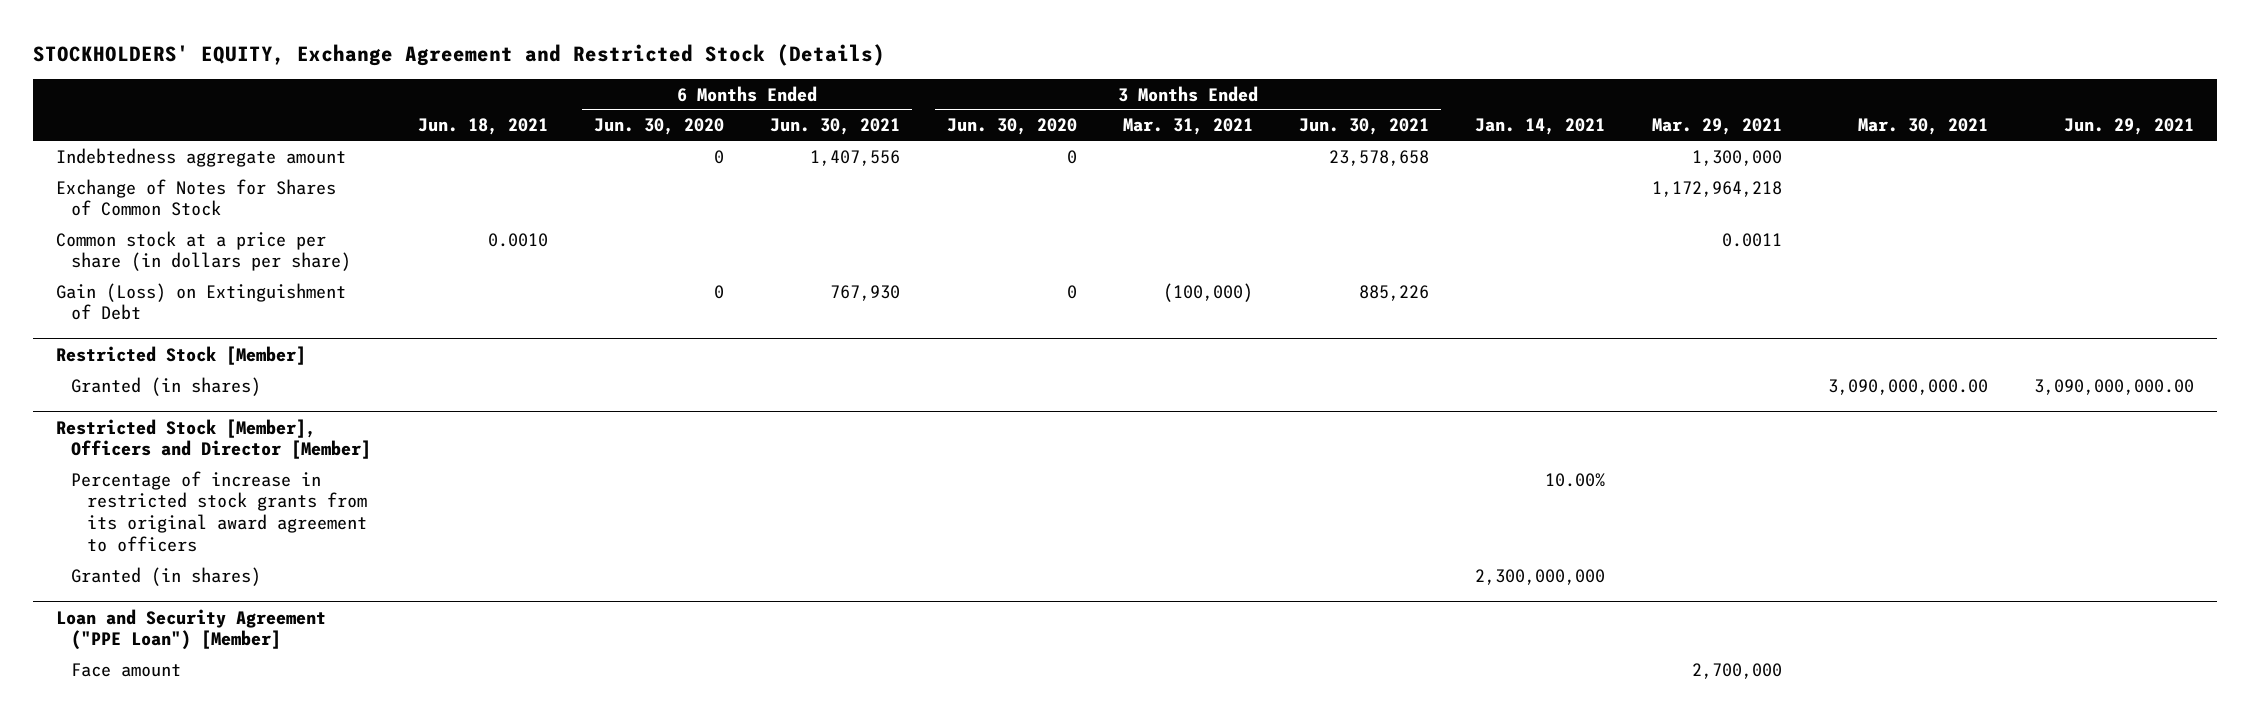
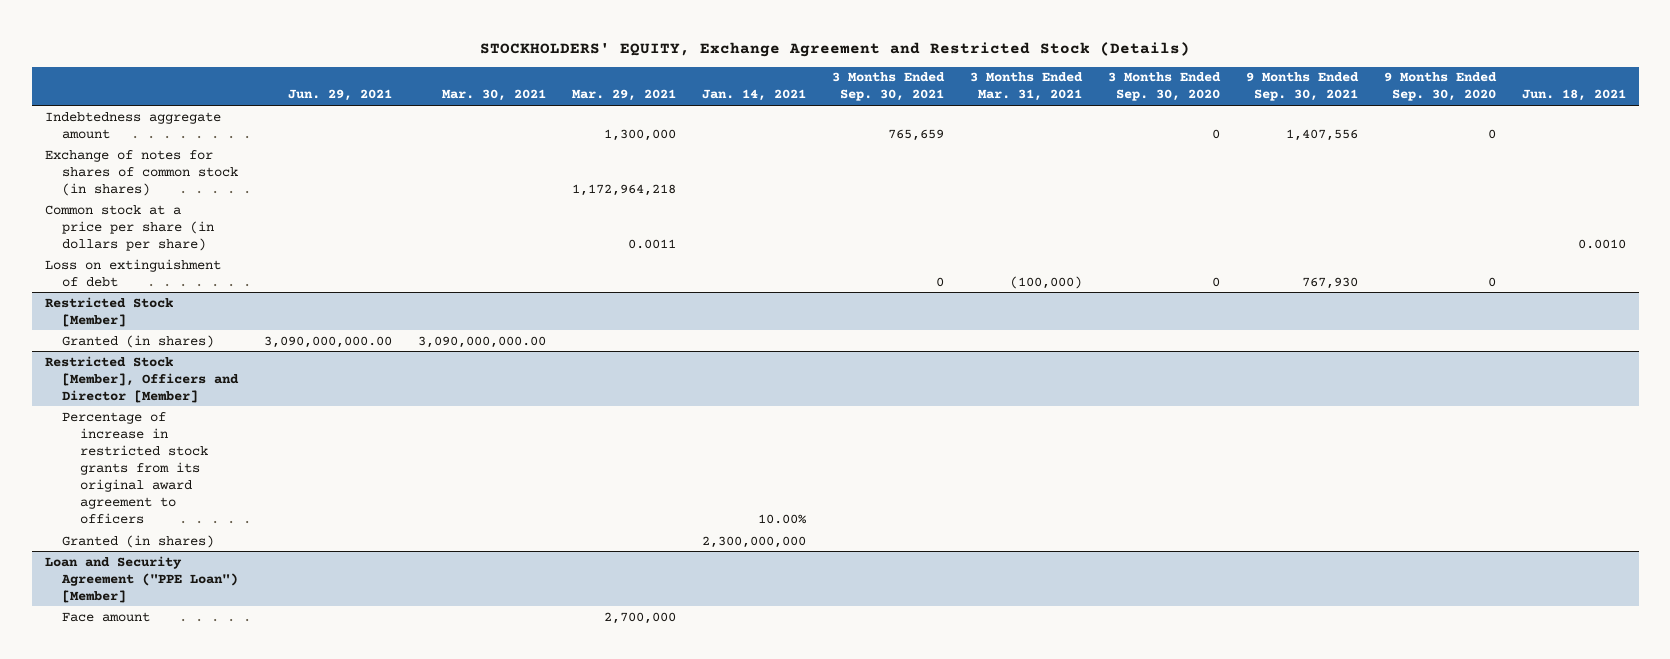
- | Jun. 18, 2021 | 6 Months Ended Jun. 30, 2020 | 6 Months Ended Jun. 30, 2021 | 3 Months Ended Jun. 30, 2020 | 3 Months Ended Mar. 31, 2021 | 3 Months Ended Jun. 30, 2021 | Jan. 14, 2021 | Mar. 29, 2021 | Mar. 30, 2021 | Jun. 29, 2021
+ | Jun. 29, 2021 | Mar. 30, 2021 | Mar. 29, 2021 | Jan. 14, 2021 | 3 Months Ended Sep. 30, 2021 | 3 Months Ended Mar. 31, 2021 | 3 Months Ended Sep. 30, 2020 | 9 Months Ended Sep. 30, 2021 | 9 Months Ended Sep. 30, 2020 | Jun. 18, 2021
- Exchange of Notes for Shares of Common Stock | | | | | | | | 1,172,964,218 | |
+ Exchange of notes for shares of common stock (in shares) | | | 1,172,964,218 | | | | | | |
- Gain (Loss) on Extinguishment of Debt | | 0 | 767,930 | 0 | (100,000) | 885,226 | | | |
+ Loss on extinguishment of debt | | | | | 0 | (100,000) | 0 | 767,930 | 0 |

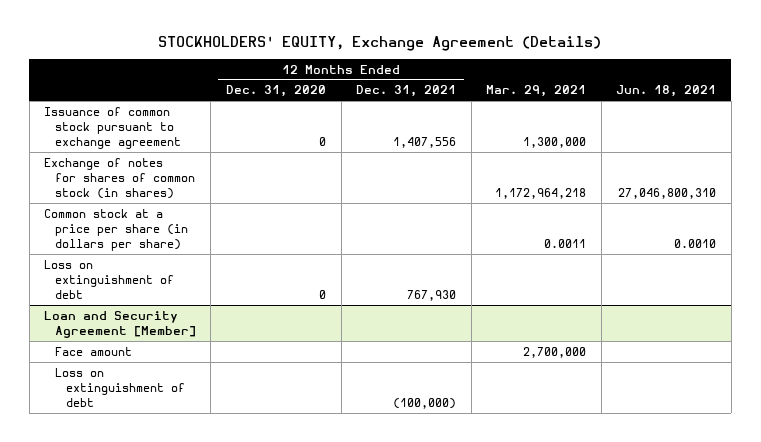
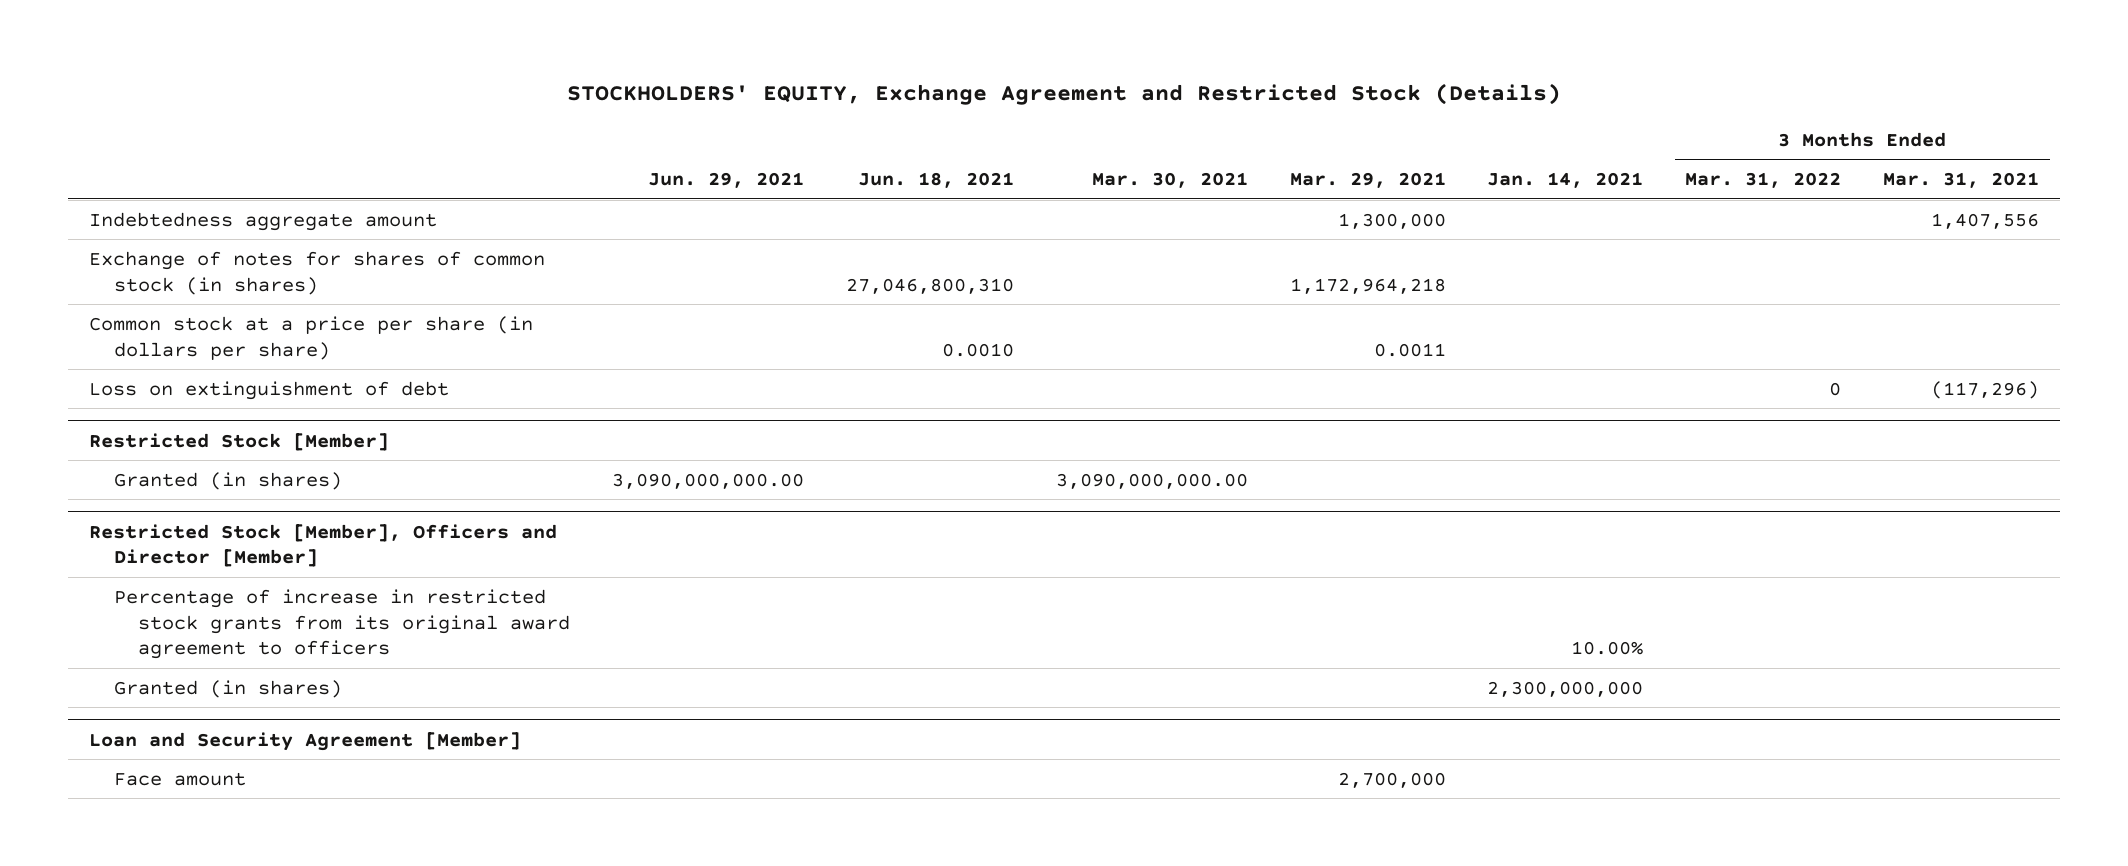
- STOCKHOLDERS' EQUITY, Exchange Agreement (Details)
+ STOCKHOLDERS' EQUITY, Exchange Agreement and Restricted Stock (Details)
- | 12 Months Ended Dec. 31, 2020 | 12 Months Ended Dec. 31, 2021 | Mar. 29, 2021 | Jun. 18, 2021
+ | Jun. 29, 2021 | Jun. 18, 2021 | Mar. 30, 2021 | Mar. 29, 2021 | Jan. 14, 2021 | 3 Months Ended Mar. 31, 2022 | 3 Months Ended Mar. 31, 2021
- Issuance of common stock pursuant to exchange agreement | 0 | 1,407,556 | 1,300,000 |
+ Indebtedness aggregate amount | | | | 1,300,000 | | | 1,407,556
+ Restricted Stock [Member]
+ Granted (in shares) | 3,090,000,000.00 | | 3,090,000,000.00 | | | |
+ Restricted Stock [Member], Officers and Director [Member]
+ Percentage of increase in restricted stock grants from its original award agreement to officers | | | | | 10.00% | |
+ Granted (in shares) | | | | | 2,300,000,000 | |
@ Loan and Security Agreement [Member]
- Loss on extinguishment of debt | | (100,000) | |

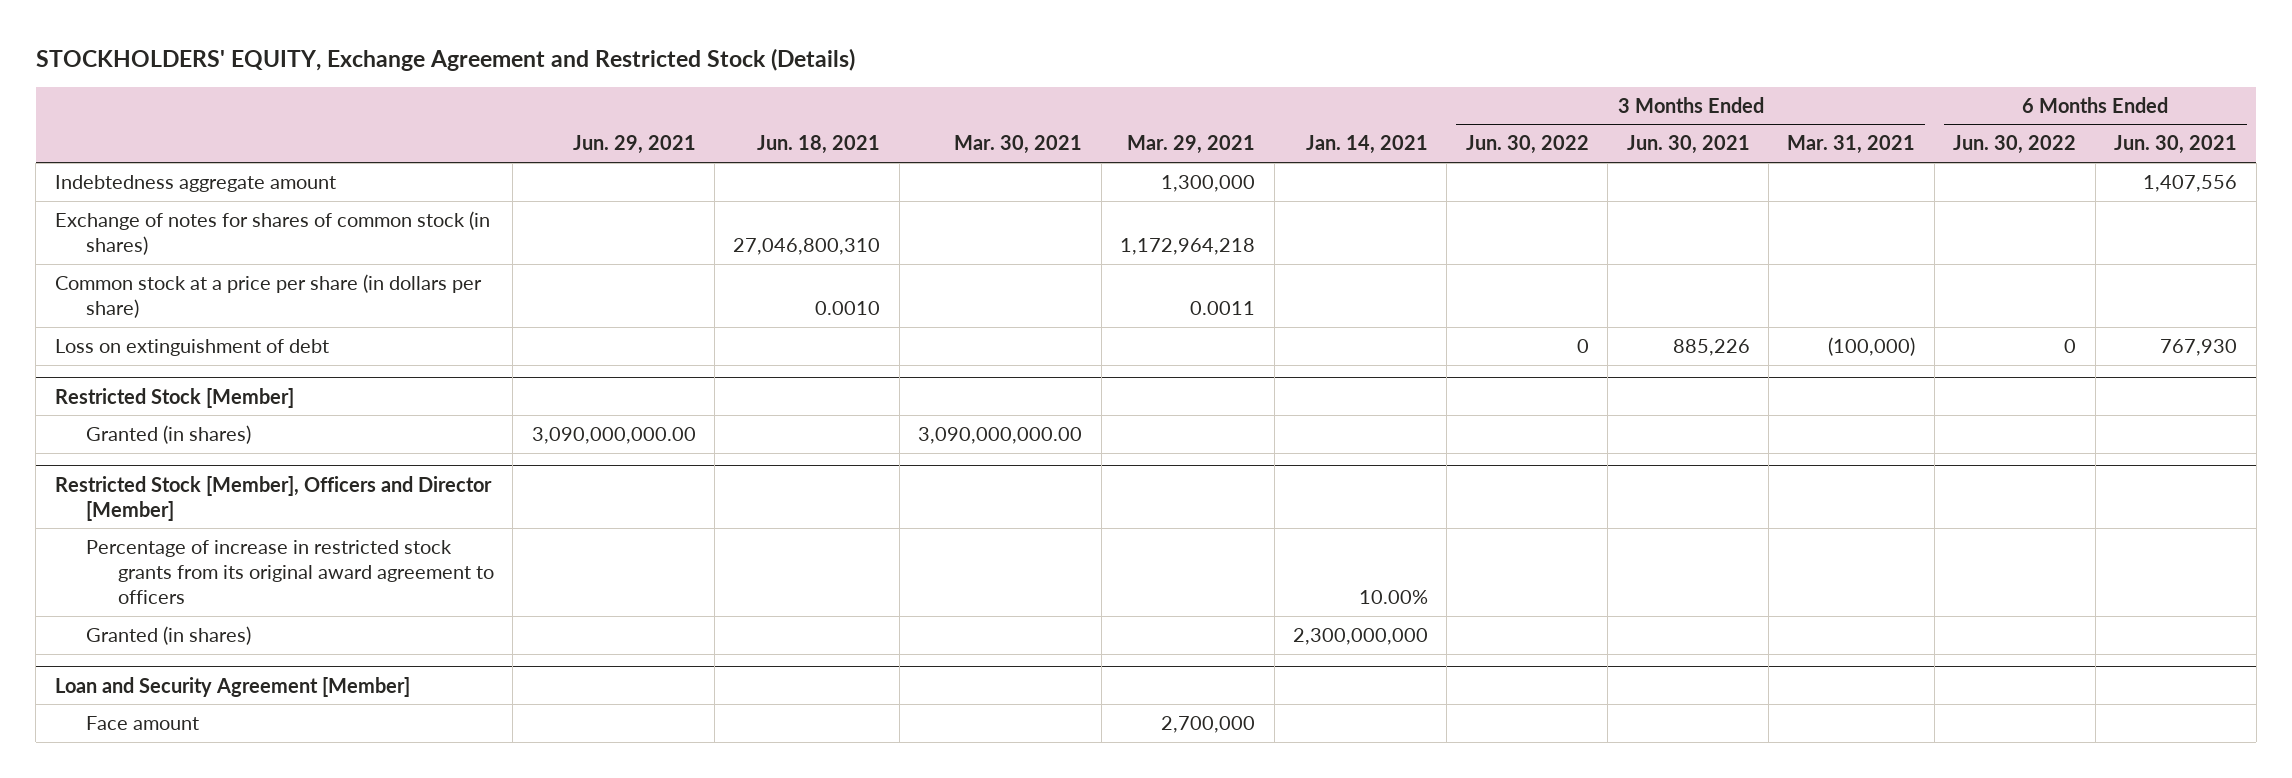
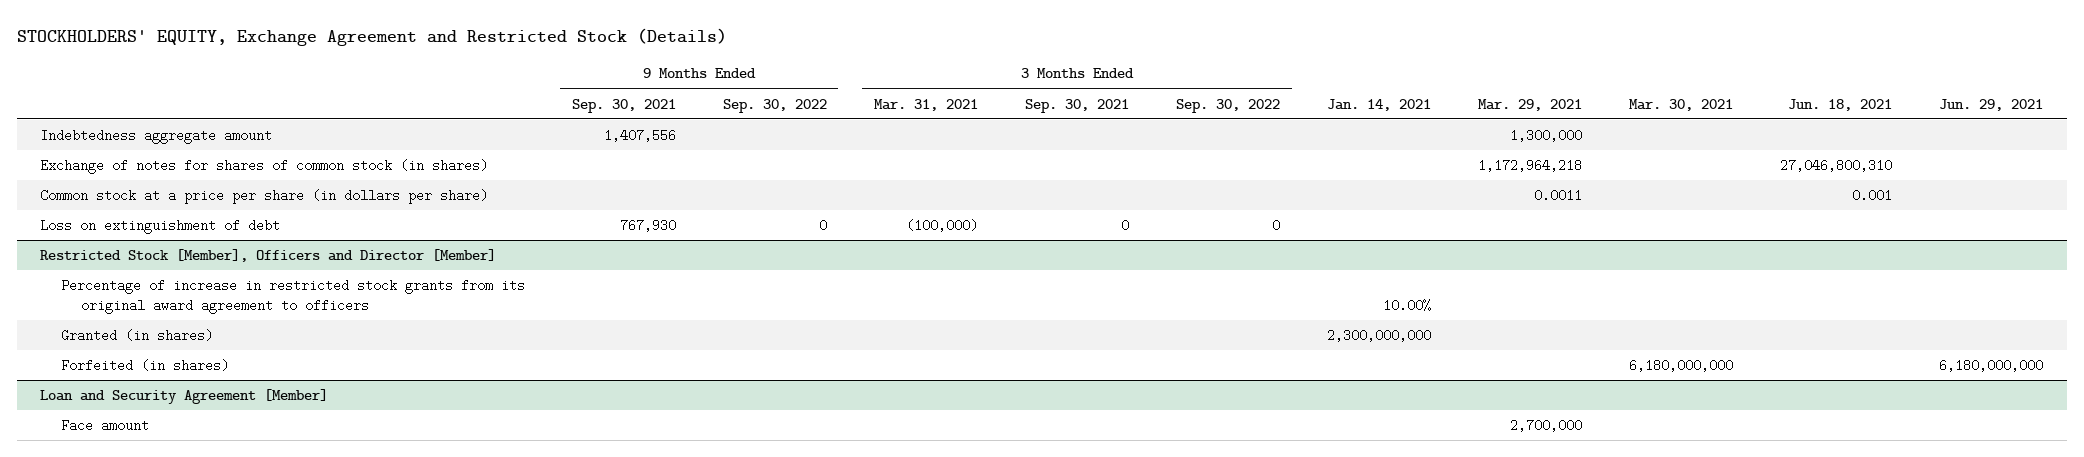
- | Jun. 29, 2021 | Jun. 18, 2021 | Mar. 30, 2021 | Mar. 29, 2021 | Jan. 14, 2021 | 3 Months Ended Jun. 30, 2022 | 3 Months Ended Jun. 30, 2021 | 3 Months Ended Mar. 31, 2021 | 6 Months Ended Jun. 30, 2022 | 6 Months Ended Jun. 30, 2021
+ | 9 Months Ended Sep. 30, 2021 | 9 Months Ended Sep. 30, 2022 | 3 Months Ended Mar. 31, 2021 | 3 Months Ended Sep. 30, 2021 | 3 Months Ended Sep. 30, 2022 | Jan. 14, 2021 | Mar. 29, 2021 | Mar. 30, 2021 | Jun. 18, 2021 | Jun. 29, 2021
- Common stock at a price per share (in dollars per share) | | 0.0010 | | 0.0011 | | | | | |
+ Common stock at a price per share (in dollars per share) | | | | | | | 0.0011 | | 0.001 |
- Restricted Stock [Member]
- Granted (in shares) | 3,090,000,000.00 | | 3,090,000,000.00 | | | | | | |
@ Restricted Stock [Member], Officers and Director [Member]
+ Forfeited (in shares) | | | | | | | | 6,180,000,000 | | 6,180,000,000

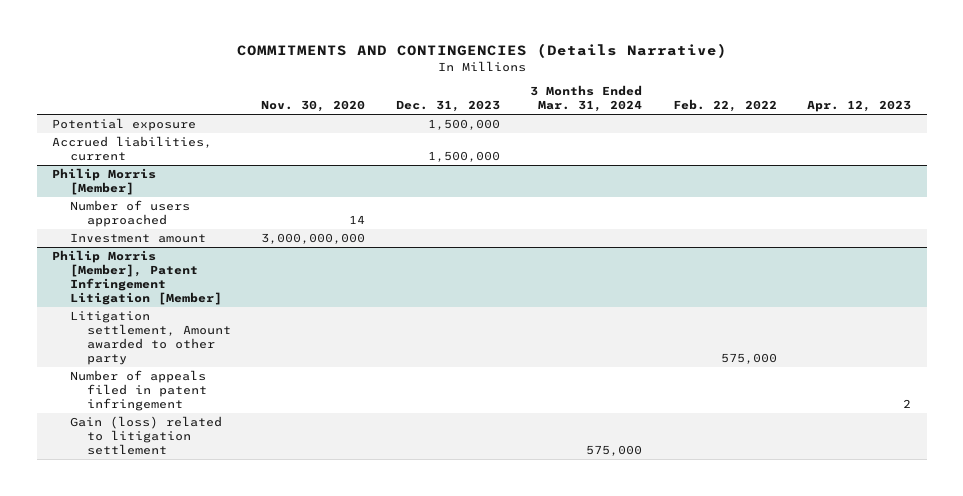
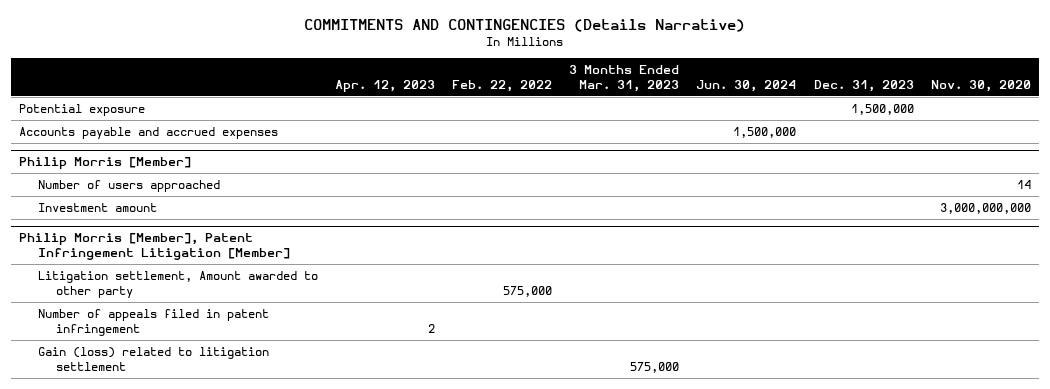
- | Nov. 30, 2020 | Dec. 31, 2023 | 3 Months Ended Mar. 31, 2024 | Feb. 22, 2022 | Apr. 12, 2023
+ | Apr. 12, 2023 | Feb. 22, 2022 | 3 Months Ended Mar. 31, 2023 | Jun. 30, 2024 | Dec. 31, 2023 | Nov. 30, 2020
- Accrued liabilities, current | | 1,500,000 | | |
+ Accounts payable and accrued expenses | | | | 1,500,000 | |

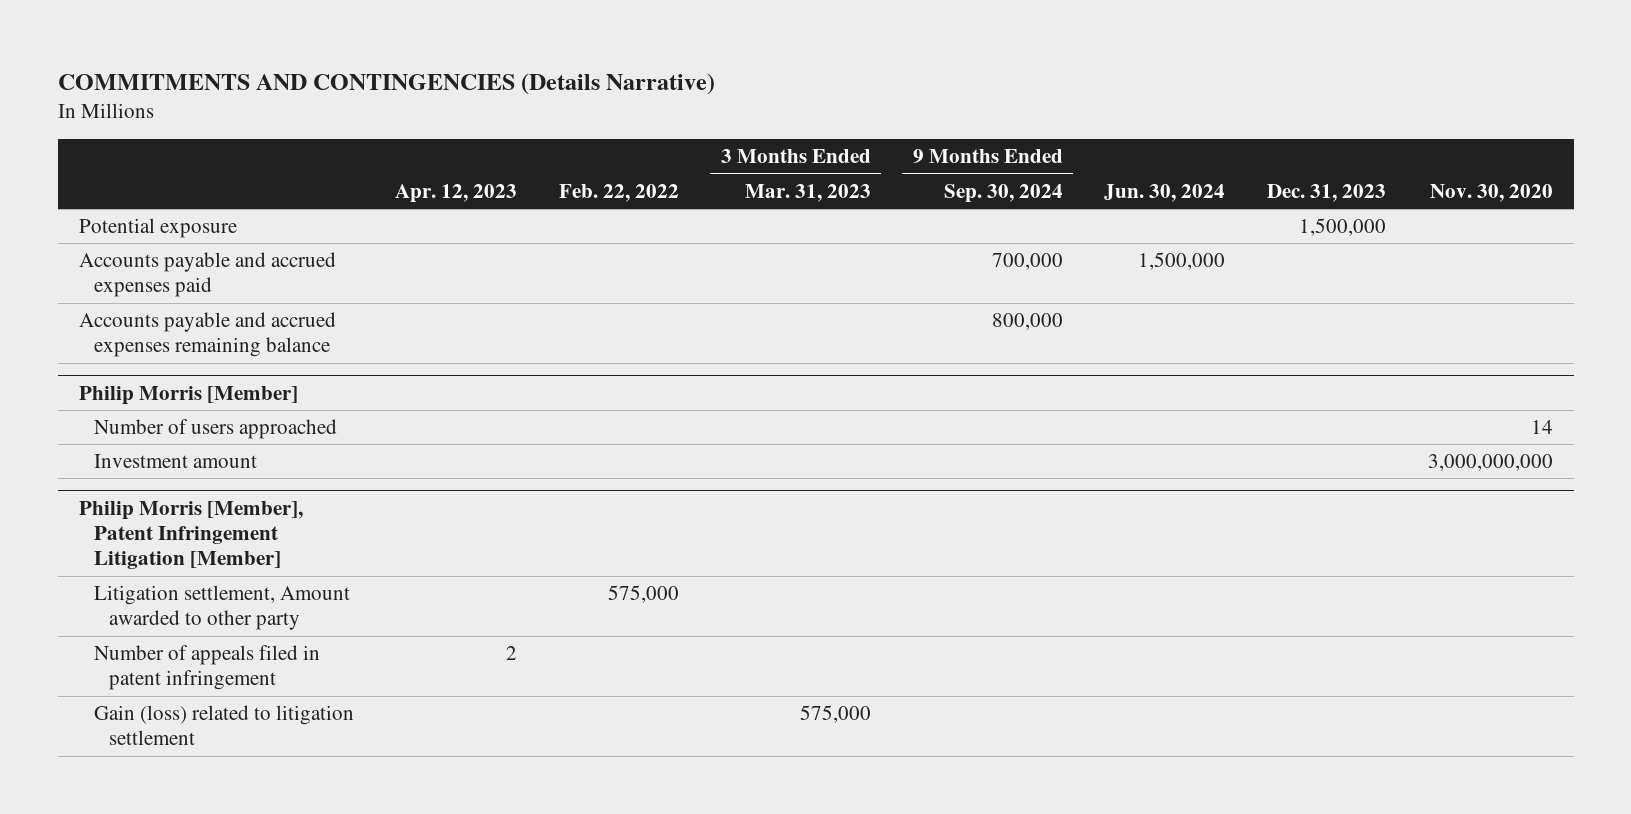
- | Apr. 12, 2023 | Feb. 22, 2022 | 3 Months Ended Mar. 31, 2023 | Jun. 30, 2024 | Dec. 31, 2023 | Nov. 30, 2020
+ | Apr. 12, 2023 | Feb. 22, 2022 | 3 Months Ended Mar. 31, 2023 | 9 Months Ended Sep. 30, 2024 | Jun. 30, 2024 | Dec. 31, 2023 | Nov. 30, 2020
- Accounts payable and accrued expenses | | | | 1,500,000 | |
+ Accounts payable and accrued expenses paid | | | | 700,000 | 1,500,000 | |
+ Accounts payable and accrued expenses remaining balance | | | | 800,000 | | |

